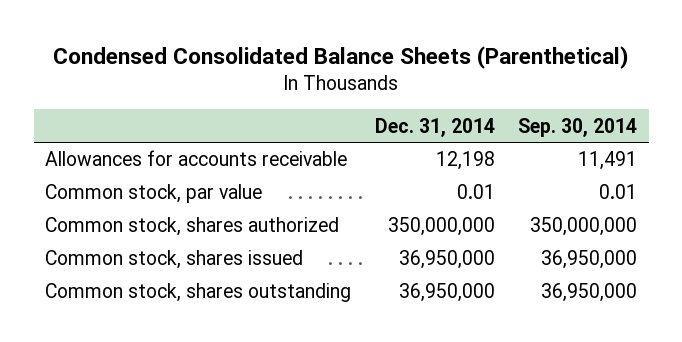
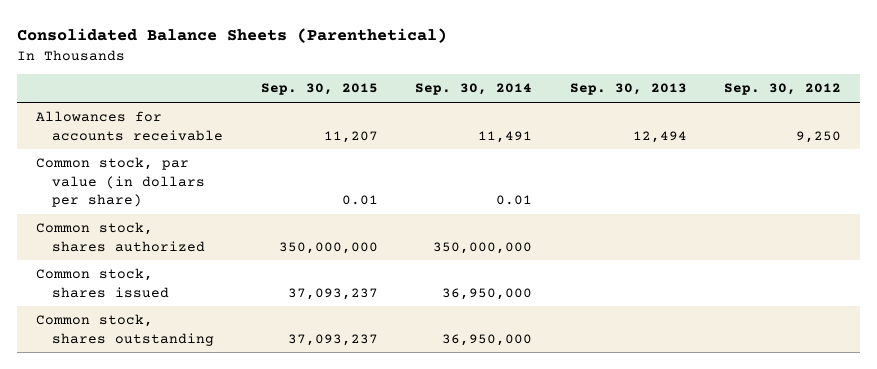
- Condensed Consolidated Balance Sheets (Parenthetical)
+ Consolidated Balance Sheets (Parenthetical)
- | Dec. 31, 2014 | Sep. 30, 2014
+ | Sep. 30, 2015 | Sep. 30, 2014 | Sep. 30, 2013 | Sep. 30, 2012
- Common stock, par value | 0.01 | 0.01
+ Common stock, par value (in dollars per share) | 0.01 | 0.01 | |

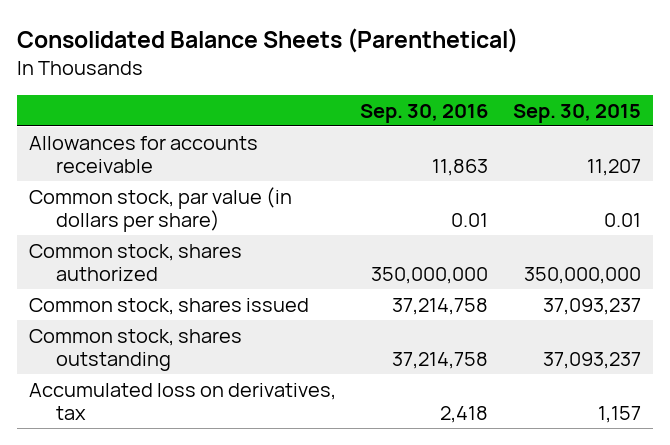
- | Sep. 30, 2015 | Sep. 30, 2014 | Sep. 30, 2013 | Sep. 30, 2012
+ | Sep. 30, 2016 | Sep. 30, 2015
+ Accumulated loss on derivatives, tax | 2,418 | 1,157

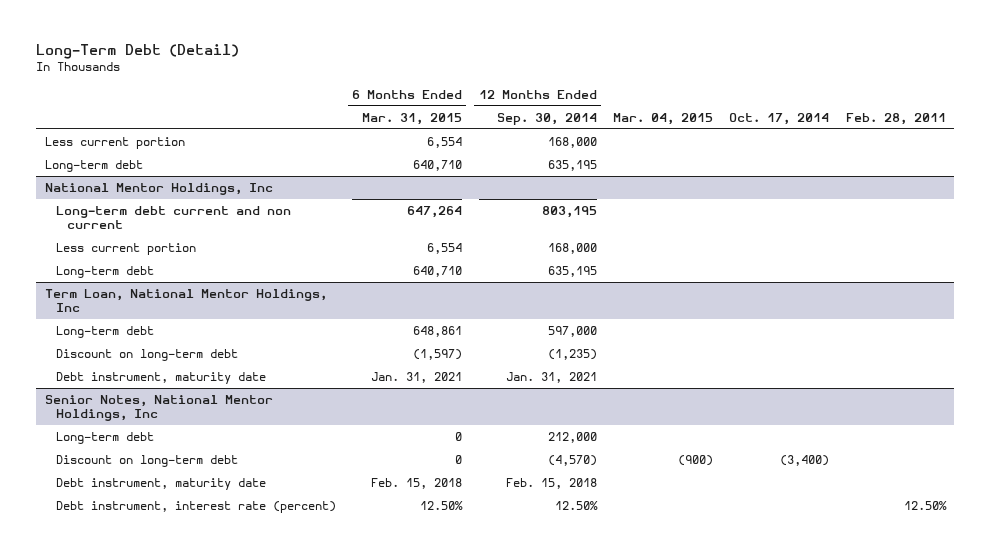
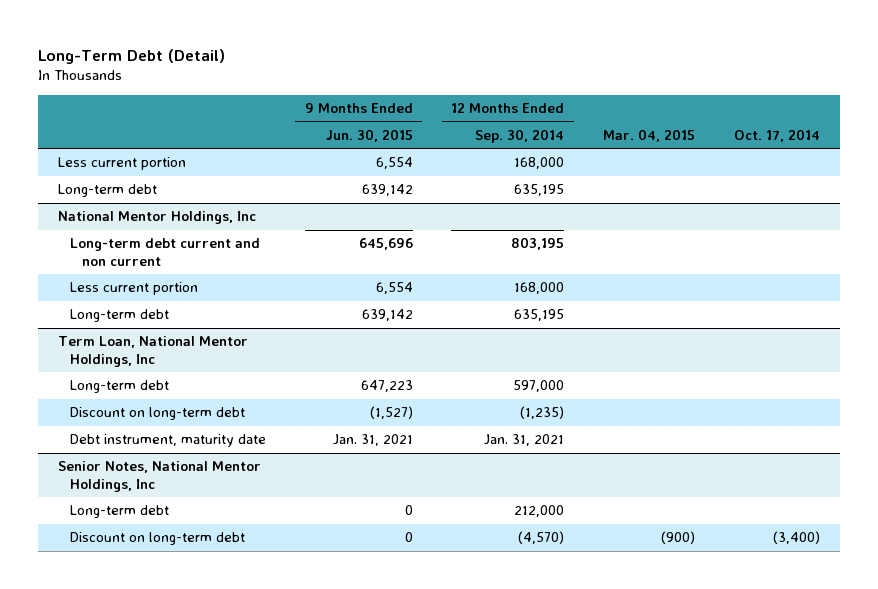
- | 6 Months Ended Mar. 31, 2015 | 12 Months Ended Sep. 30, 2014 | Mar. 04, 2015 | Oct. 17, 2014 | Feb. 28, 2011
+ | 9 Months Ended Jun. 30, 2015 | 12 Months Ended Sep. 30, 2014 | Mar. 04, 2015 | Oct. 17, 2014
@ Senior Notes, National Mentor Holdings, Inc
- Debt instrument, maturity date | Feb. 15, 2018 | Feb. 15, 2018 | | |
- Debt instrument, interest rate (percent) | 12.50% | 12.50% | | | 12.50%

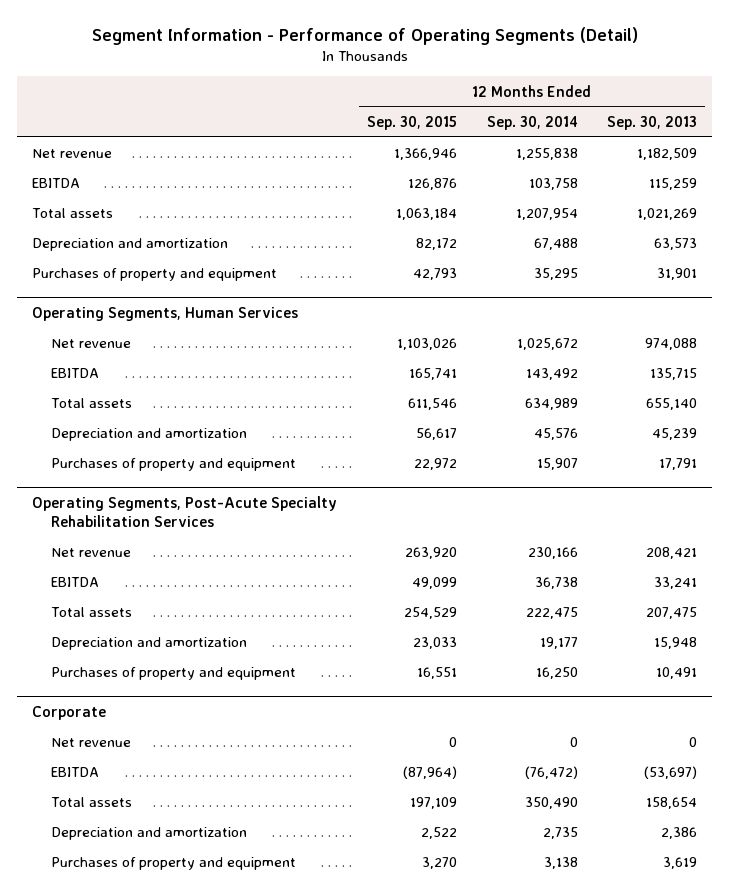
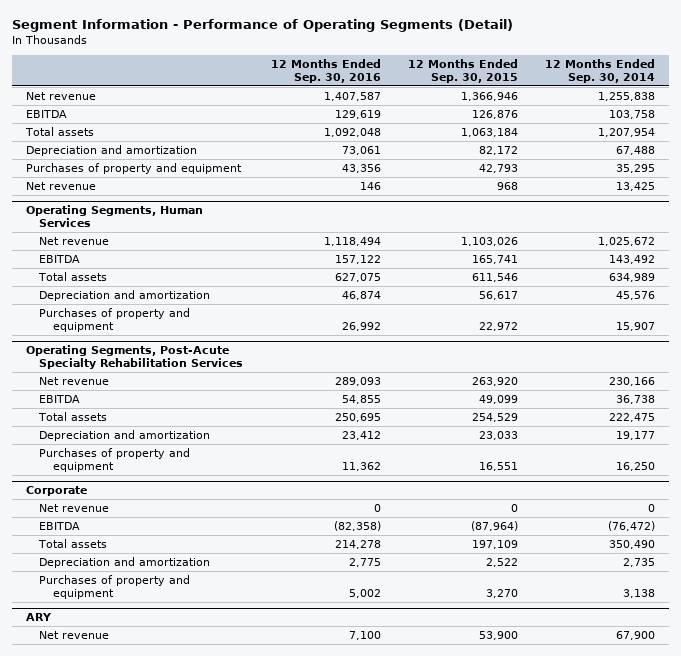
- | 12 Months Ended Sep. 30, 2015 | 12 Months Ended Sep. 30, 2014 | 12 Months Ended Sep. 30, 2013
+ | 12 Months Ended Sep. 30, 2016 | 12 Months Ended Sep. 30, 2015 | 12 Months Ended Sep. 30, 2014
+ Net revenue | 146 | 968 | 13,425
+ ARY
+ Net revenue | 7,100 | 53,900 | 67,900

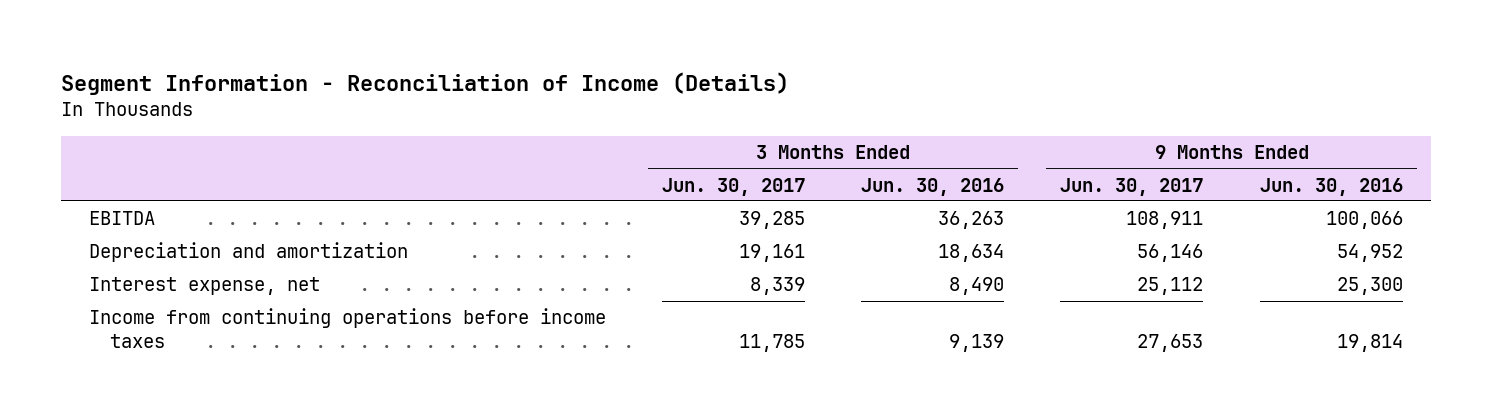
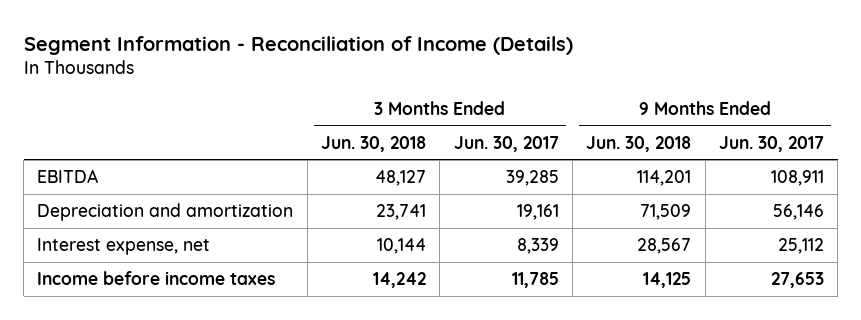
- | 3 Months Ended Jun. 30, 2017 | 3 Months Ended Jun. 30, 2016 | 9 Months Ended Jun. 30, 2017 | 9 Months Ended Jun. 30, 2016
+ | 3 Months Ended Jun. 30, 2018 | 3 Months Ended Jun. 30, 2017 | 9 Months Ended Jun. 30, 2018 | 9 Months Ended Jun. 30, 2017
- Income from continuing operations before income taxes | 11,785 | 9,139 | 27,653 | 19,814
+ Income before income taxes | 14,242 | 11,785 | 14,125 | 27,653

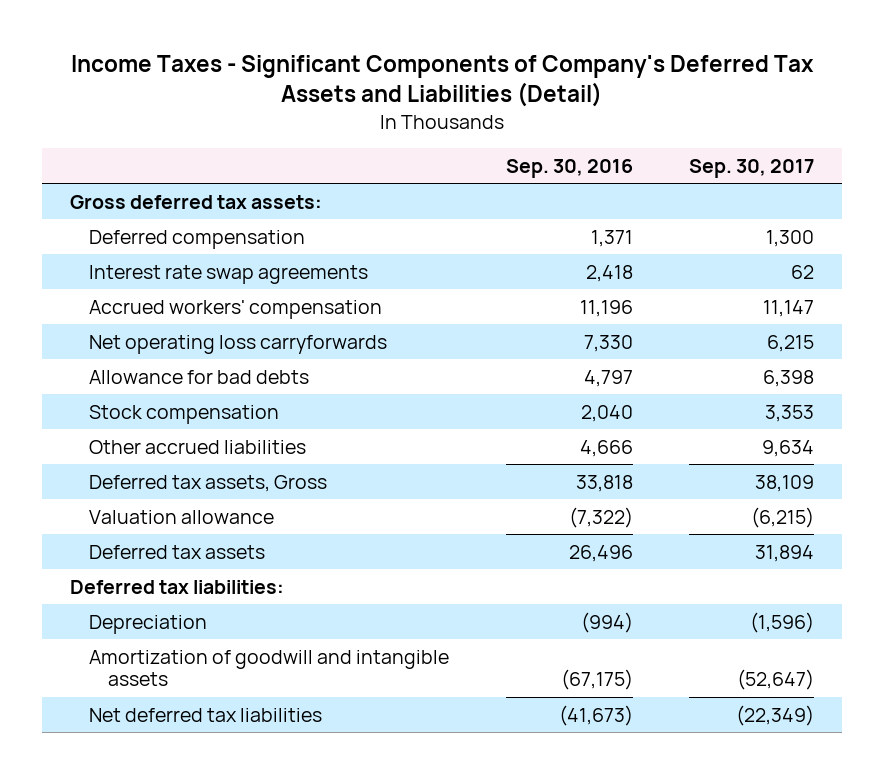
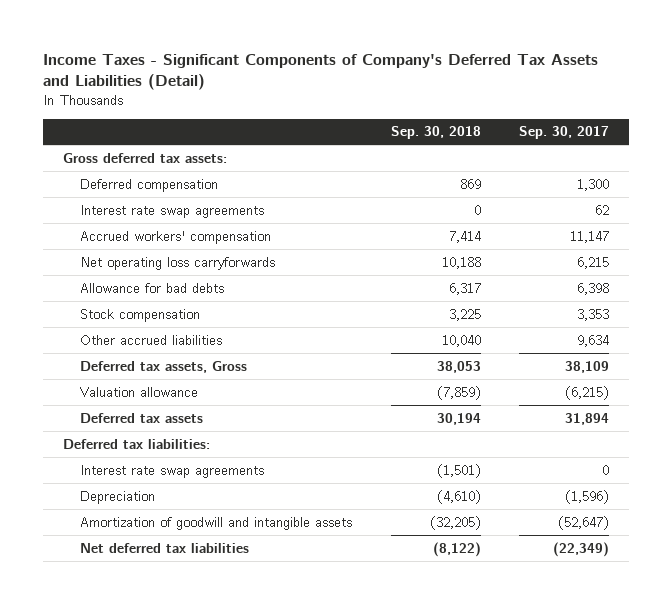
- | Sep. 30, 2016 | Sep. 30, 2017
+ | Sep. 30, 2018 | Sep. 30, 2017
+ Interest rate swap agreements | (1,501) | 0

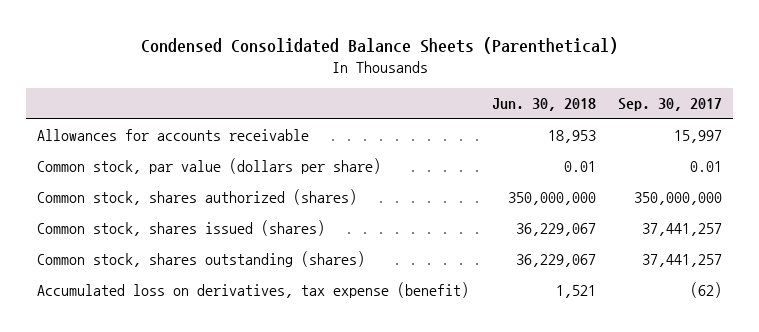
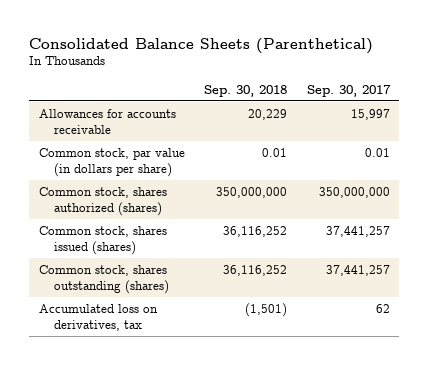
- Condensed Consolidated Balance Sheets (Parenthetical)
+ Consolidated Balance Sheets (Parenthetical)
- | Jun. 30, 2018 | Sep. 30, 2017
+ | Sep. 30, 2018 | Sep. 30, 2017
- Common stock, par value (dollars per share) | 0.01 | 0.01
+ Common stock, par value (in dollars per share) | 0.01 | 0.01
- Accumulated loss on derivatives, tax expense (benefit) | 1,521 | (62)
+ Accumulated loss on derivatives, tax | (1,501) | 62

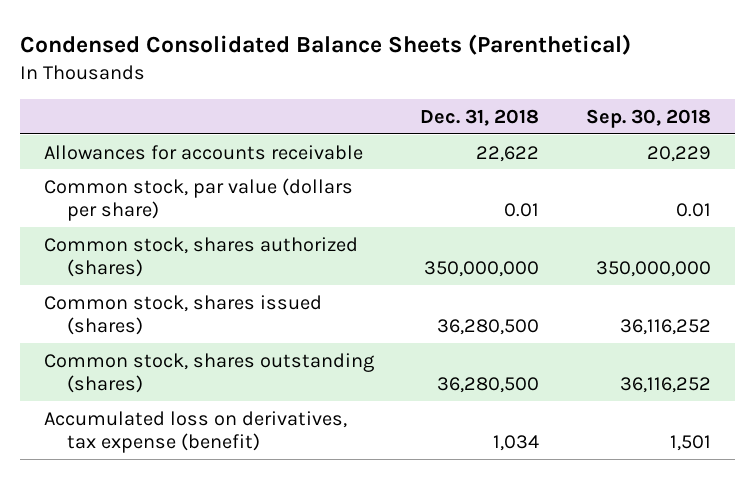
- Consolidated Balance Sheets (Parenthetical)
+ Condensed Consolidated Balance Sheets (Parenthetical)
- | Sep. 30, 2018 | Sep. 30, 2017
+ | Dec. 31, 2018 | Sep. 30, 2018
- Common stock, par value (in dollars per share) | 0.01 | 0.01
+ Common stock, par value (dollars per share) | 0.01 | 0.01
- Accumulated loss on derivatives, tax | (1,501) | 62
+ Accumulated loss on derivatives, tax expense (benefit) | 1,034 | 1,501

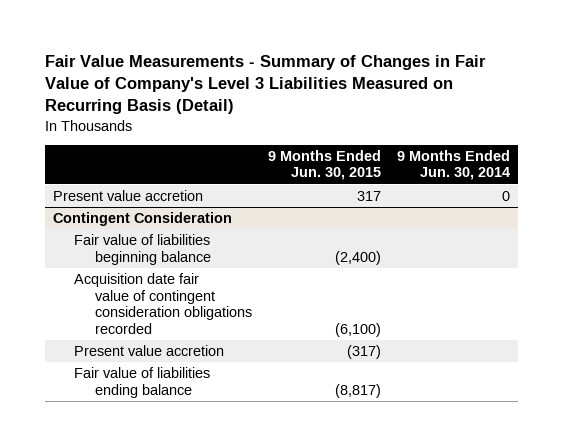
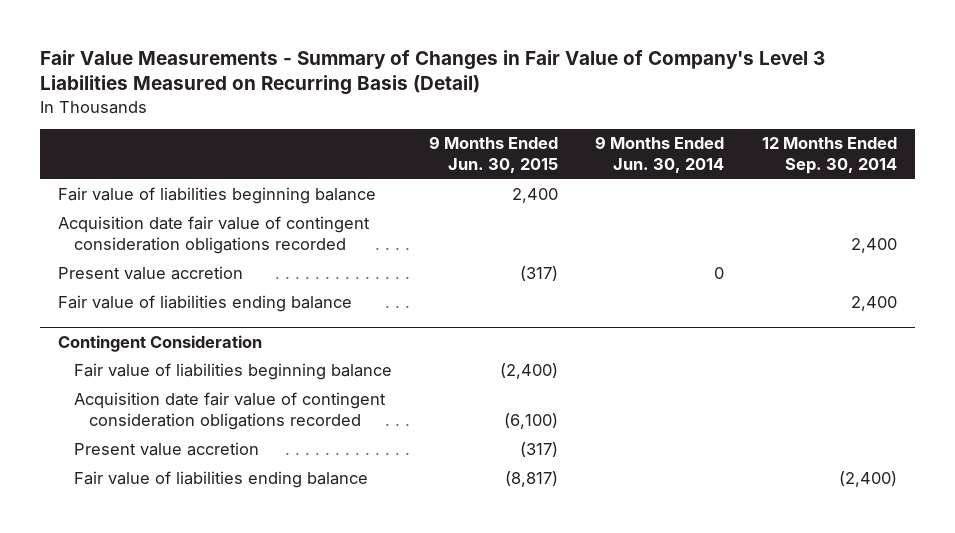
- | 9 Months Ended Jun. 30, 2015 | 9 Months Ended Jun. 30, 2014
+ | 9 Months Ended Jun. 30, 2015 | 9 Months Ended Jun. 30, 2014 | 12 Months Ended Sep. 30, 2014
- Present value accretion | 317 | 0
+ Fair value of liabilities beginning balance | 2,400 | |
+ Acquisition date fair value of contingent consideration obligations recorded | | | 2,400
+ Present value accretion | (317) | 0 |
+ Fair value of liabilities ending balance | | | 2,400

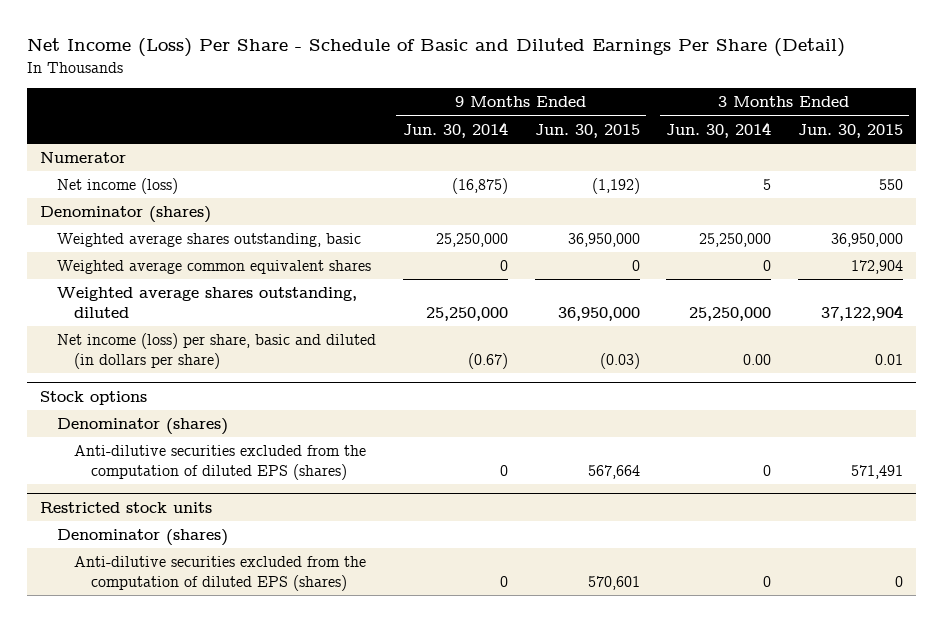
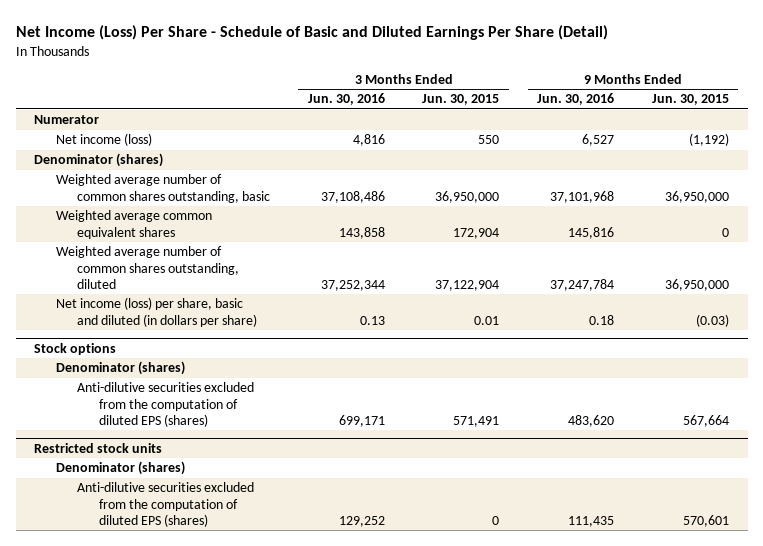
- | 9 Months Ended Jun. 30, 2014 | 9 Months Ended Jun. 30, 2015 | 3 Months Ended Jun. 30, 2014 | 3 Months Ended Jun. 30, 2015
+ | 3 Months Ended Jun. 30, 2016 | 3 Months Ended Jun. 30, 2015 | 9 Months Ended Jun. 30, 2016 | 9 Months Ended Jun. 30, 2015
- Weighted average shares outstanding, basic | 25,250,000 | 36,950,000 | 25,250,000 | 36,950,000
+ Weighted average number of common shares outstanding, basic | 37,108,486 | 36,950,000 | 37,101,968 | 36,950,000
- Weighted average shares outstanding, diluted | 25,250,000 | 36,950,000 | 25,250,000 | 37,122,904
+ Weighted average number of common shares outstanding, diluted | 37,252,344 | 37,122,904 | 37,247,784 | 36,950,000

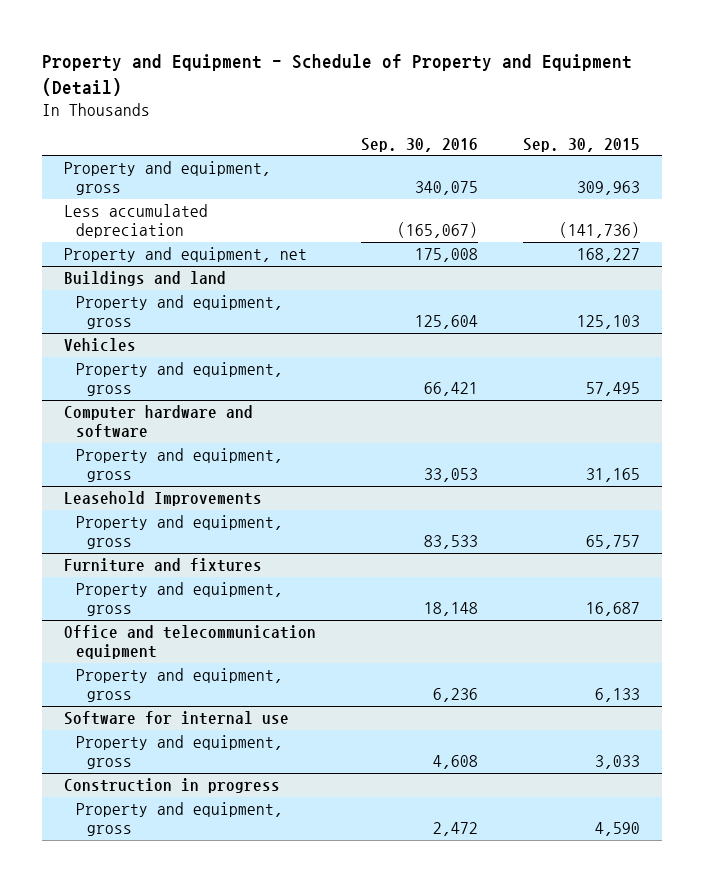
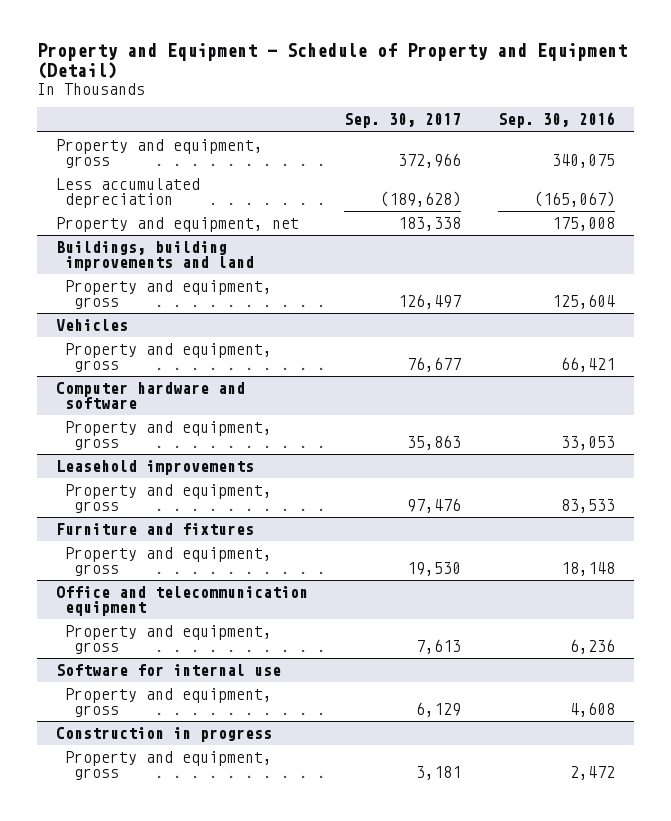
- | Sep. 30, 2016 | Sep. 30, 2015
+ | Sep. 30, 2017 | Sep. 30, 2016
- Buildings and land
+ Buildings, building improvements and land
- Leasehold Improvements
+ Leasehold improvements

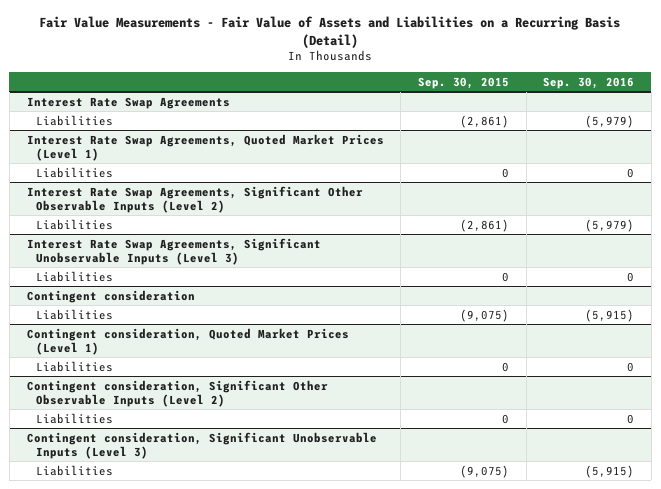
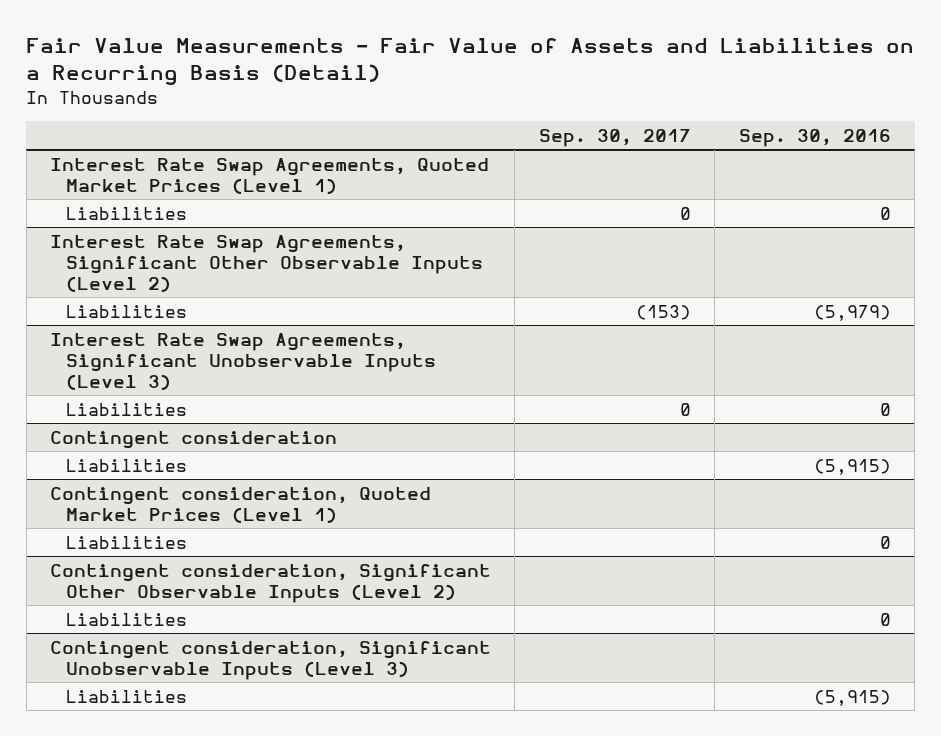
- | Sep. 30, 2015 | Sep. 30, 2016
+ | Sep. 30, 2017 | Sep. 30, 2016
- Interest Rate Swap Agreements
- Liabilities | (2,861) | (5,979)

